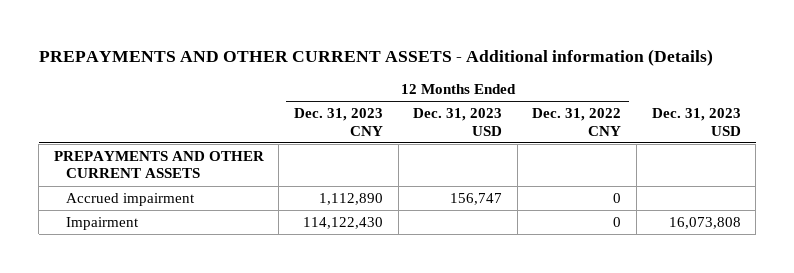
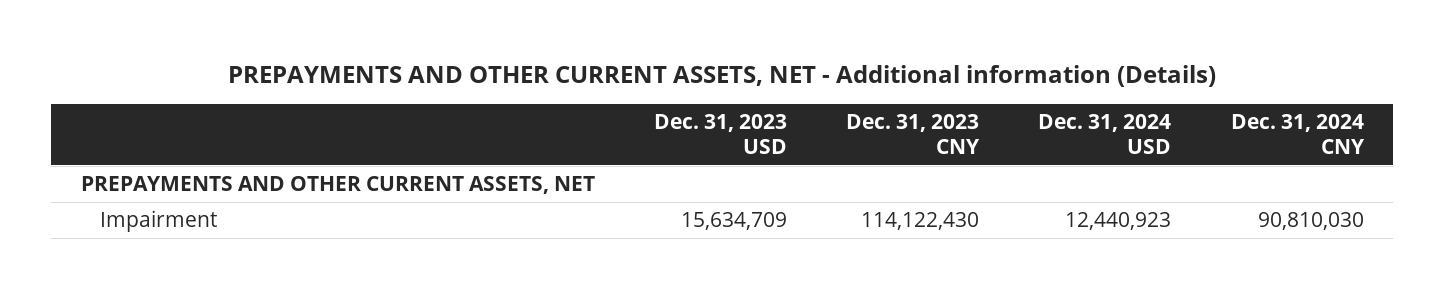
- PREPAYMENTS AND OTHER CURRENT ASSETS - Additional information (Details)
+ PREPAYMENTS AND OTHER CURRENT ASSETS, NET - Additional information (Details)
- | 12 Months Ended Dec. 31, 2023 CNY | 12 Months Ended Dec. 31, 2023 USD | 12 Months Ended Dec. 31, 2022 CNY | Dec. 31, 2023 USD
+ | Dec. 31, 2023 USD | Dec. 31, 2023 CNY | Dec. 31, 2024 USD | Dec. 31, 2024 CNY
- PREPAYMENTS AND OTHER CURRENT ASSETS
- Accrued impairment | 1,112,890 | 156,747 | 0 |
- Impairment | 114,122,430 | | 0 | 16,073,808
+ PREPAYMENTS AND OTHER CURRENT ASSETS, NET
+ Impairment | 15,634,709 | 114,122,430 | 12,440,923 | 90,810,030

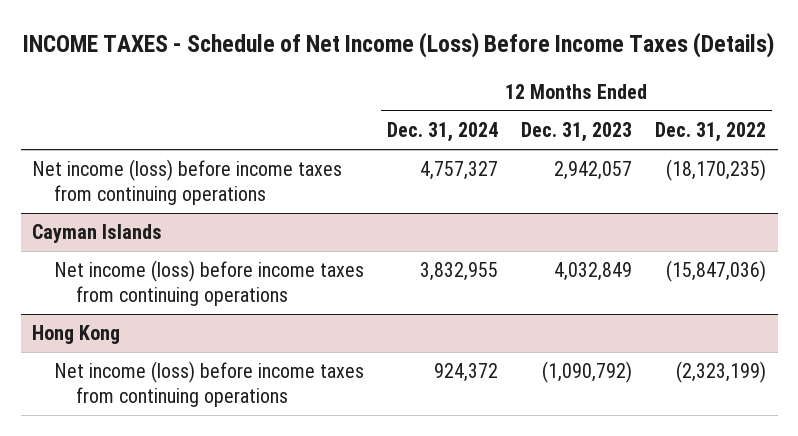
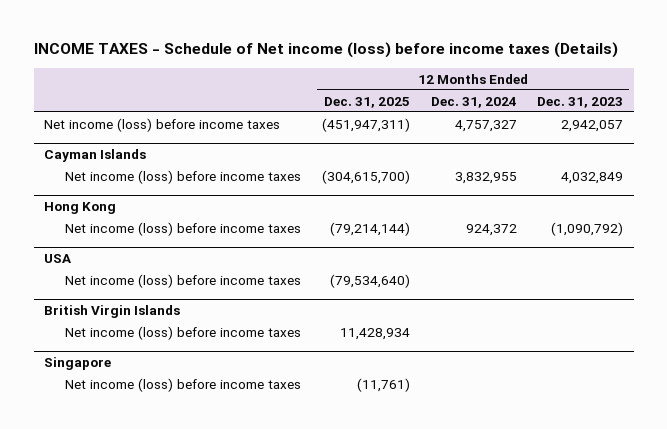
- INCOME TAXES - Schedule of Net Income (Loss) Before Income Taxes (Details)
+ INCOME TAXES - Schedule of Net income (loss) before income taxes (Details)
- | 12 Months Ended Dec. 31, 2024 | 12 Months Ended Dec. 31, 2023 | 12 Months Ended Dec. 31, 2022
+ | 12 Months Ended Dec. 31, 2025 | 12 Months Ended Dec. 31, 2024 | 12 Months Ended Dec. 31, 2023
- Net income (loss) before income taxes from continuing operations | 4,757,327 | 2,942,057 | (18,170,235)
+ Net income (loss) before income taxes | (451,947,311) | 4,757,327 | 2,942,057
@ Cayman Islands
- Net income (loss) before income taxes from continuing operations | 3,832,955 | 4,032,849 | (15,847,036)
+ Net income (loss) before income taxes | (304,615,700) | 3,832,955 | 4,032,849
@ Hong Kong
- Net income (loss) before income taxes from continuing operations | 924,372 | (1,090,792) | (2,323,199)
+ Net income (loss) before income taxes | (79,214,144) | 924,372 | (1,090,792)
+ USA
+ Net income (loss) before income taxes | (79,534,640) | |
+ British Virgin Islands
+ Net income (loss) before income taxes | 11,428,934 | |
+ Singapore
+ Net income (loss) before income taxes | (11,761) | |

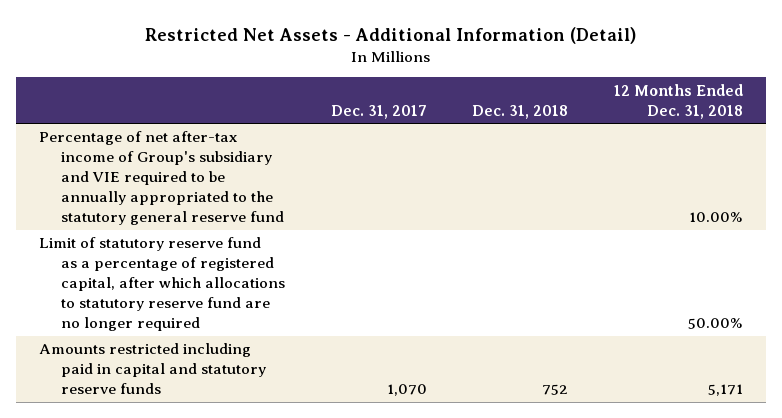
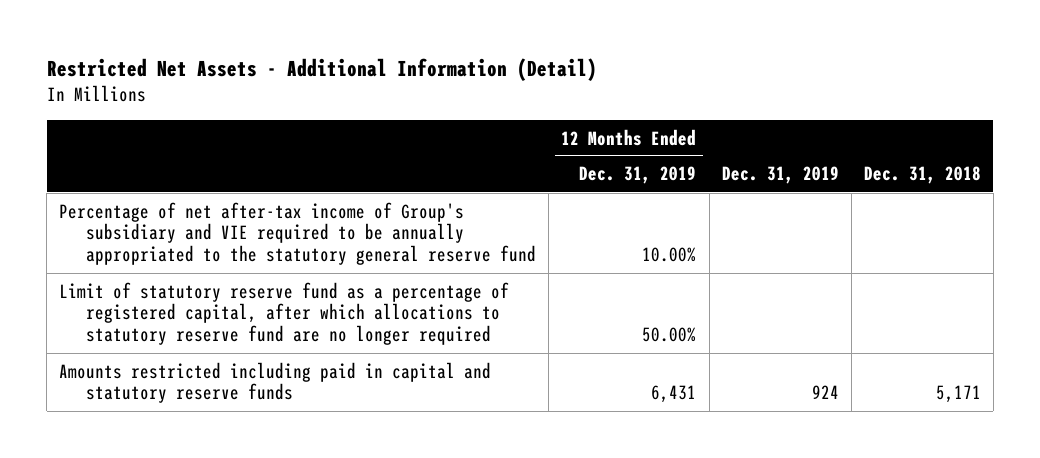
- | Dec. 31, 2017 | Dec. 31, 2018 | 12 Months Ended Dec. 31, 2018
+ | 12 Months Ended Dec. 31, 2019 | Dec. 31, 2019 | Dec. 31, 2018
- Amounts restricted including paid in capital and statutory reserve funds | 1,070 | 752 | 5,171
+ Amounts restricted including paid in capital and statutory reserve funds | 6,431 | 924 | 5,171

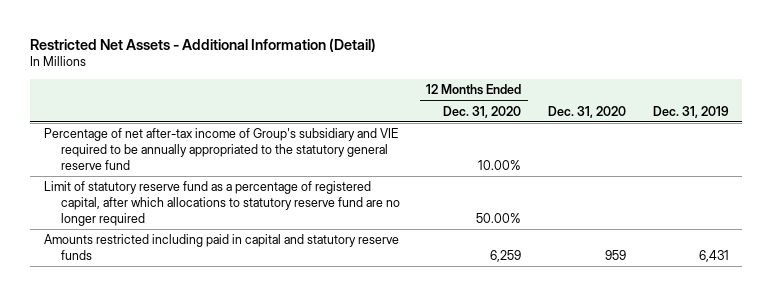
- | 12 Months Ended Dec. 31, 2019 | Dec. 31, 2019 | Dec. 31, 2018
+ | 12 Months Ended Dec. 31, 2020 | Dec. 31, 2020 | Dec. 31, 2019
- Amounts restricted including paid in capital and statutory reserve funds | 6,431 | 924 | 5,171
+ Amounts restricted including paid in capital and statutory reserve funds | 6,259 | 959 | 6,431

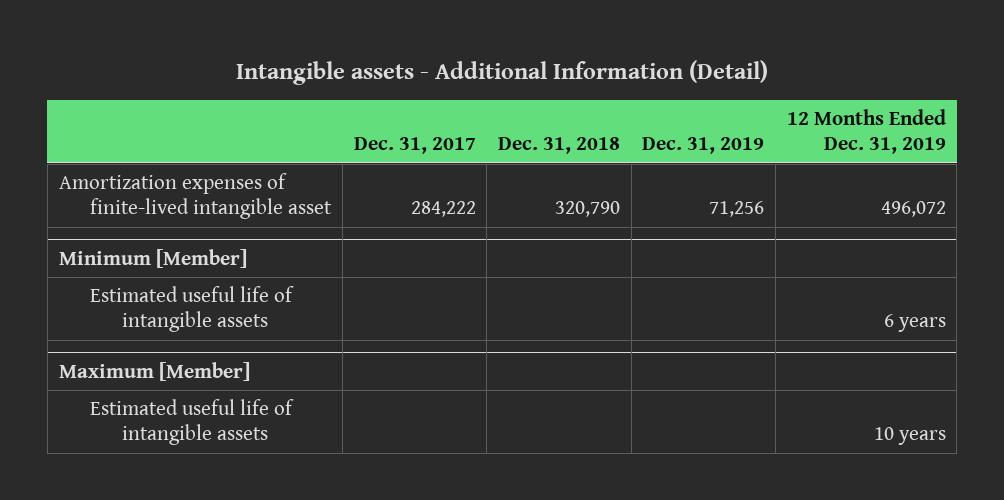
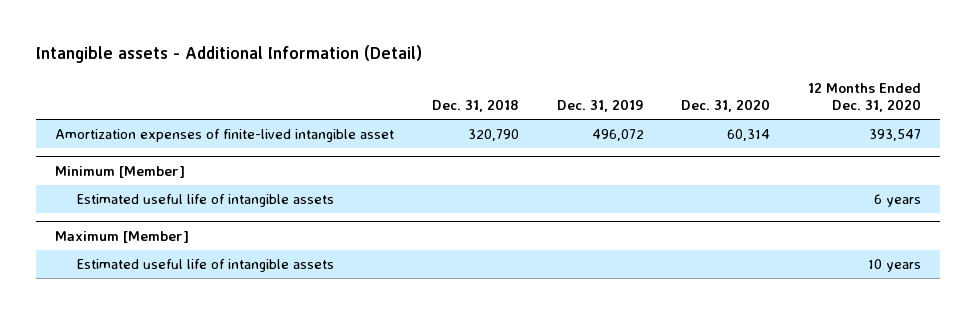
- | Dec. 31, 2017 | Dec. 31, 2018 | Dec. 31, 2019 | 12 Months Ended Dec. 31, 2019
+ | Dec. 31, 2018 | Dec. 31, 2019 | Dec. 31, 2020 | 12 Months Ended Dec. 31, 2020
- Amortization expenses of finite-lived intangible asset | 284,222 | 320,790 | 71,256 | 496,072
+ Amortization expenses of finite-lived intangible asset | 320,790 | 496,072 | 60,314 | 393,547

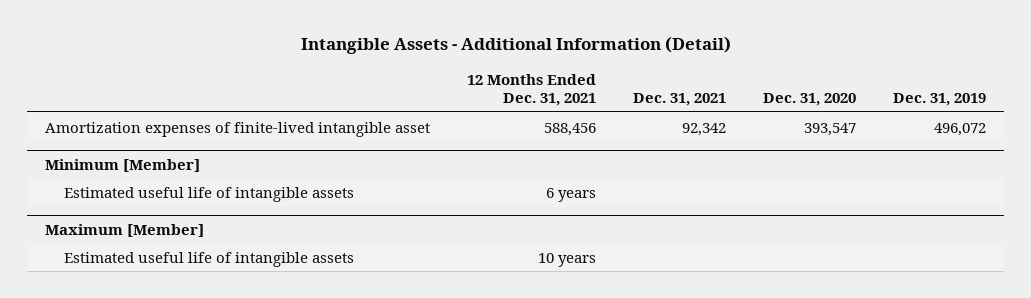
- Intangible assets - Additional Information (Detail)
+ Intangible Assets - Additional Information (Detail)
- | Dec. 31, 2018 | Dec. 31, 2019 | Dec. 31, 2020 | 12 Months Ended Dec. 31, 2020
+ | 12 Months Ended Dec. 31, 2021 | Dec. 31, 2021 | Dec. 31, 2020 | Dec. 31, 2019
- Amortization expenses of finite-lived intangible asset | 320,790 | 496,072 | 60,314 | 393,547
+ Amortization expenses of finite-lived intangible asset | 588,456 | 92,342 | 393,547 | 496,072

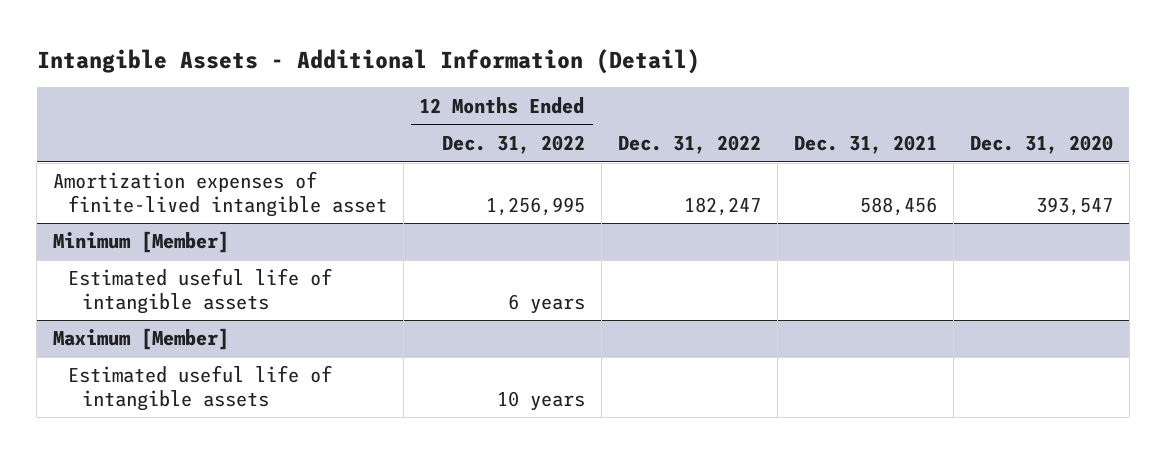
- | 12 Months Ended Dec. 31, 2021 | Dec. 31, 2021 | Dec. 31, 2020 | Dec. 31, 2019
+ | 12 Months Ended Dec. 31, 2022 | Dec. 31, 2022 | Dec. 31, 2021 | Dec. 31, 2020
- Amortization expenses of finite-lived intangible asset | 588,456 | 92,342 | 393,547 | 496,072
+ Amortization expenses of finite-lived intangible asset | 1,256,995 | 182,247 | 588,456 | 393,547

